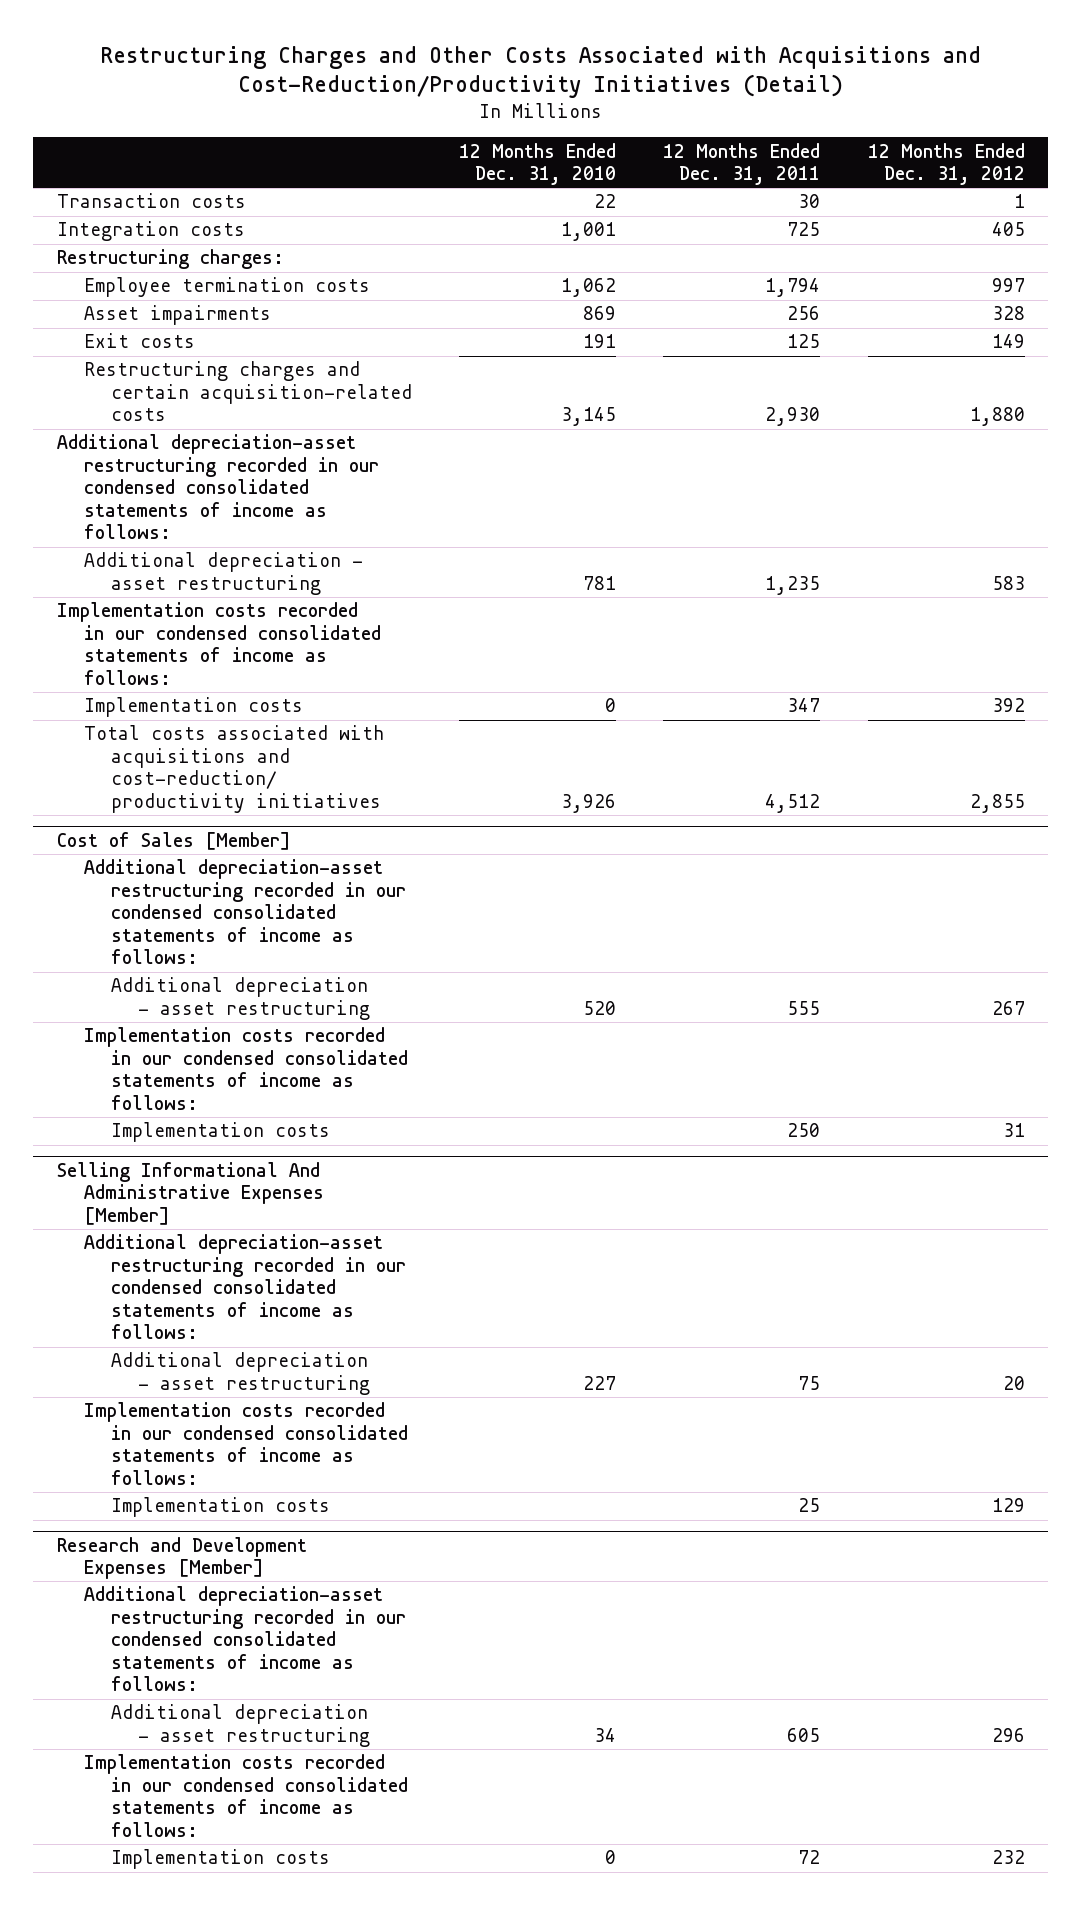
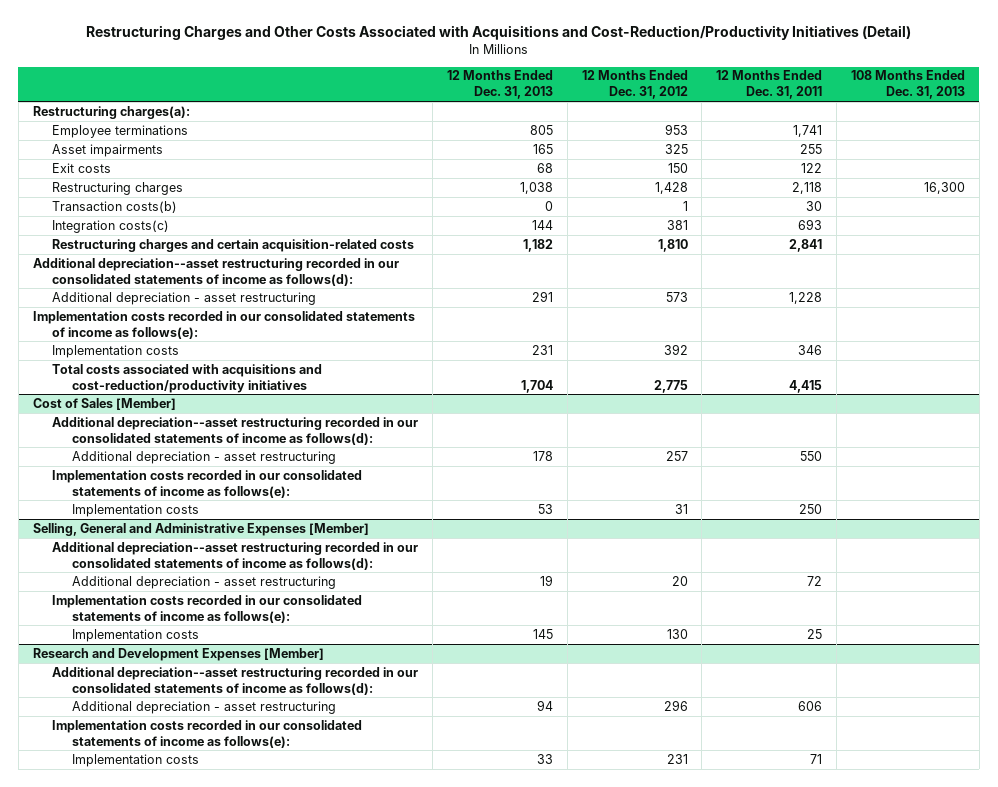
- | 12 Months Ended Dec. 31, 2010 | 12 Months Ended Dec. 31, 2011 | 12 Months Ended Dec. 31, 2012
+ | 12 Months Ended Dec. 31, 2013 | 12 Months Ended Dec. 31, 2012 | 12 Months Ended Dec. 31, 2011 | 108 Months Ended Dec. 31, 2013
- Transaction costs | 22 | 30 | 1
- Integration costs | 1,001 | 725 | 405
- Restructuring charges:
- Employee termination costs | 1,062 | 1,794 | 997
- Asset impairments | 869 | 256 | 328
- Exit costs | 191 | 125 | 149
- Restructuring charges and certain acquisition-related costs | 3,145 | 2,930 | 1,880
- Additional depreciation-asset restructuring recorded in our condensed consolidated statements of income as follows:
- Additional depreciation - asset restructuring | 781 | 1,235 | 583
- Implementation costs recorded in our condensed consolidated statements of income as follows:
- Implementation costs | 0 | 347 | 392
- Total costs associated with acquisitions and cost-reduction/ productivity initiatives | 3,926 | 4,512 | 2,855
+ Restructuring charges(a):
+ Employee terminations | 805 | 953 | 1,741 |
+ Asset impairments | 165 | 325 | 255 |
+ Exit costs | 68 | 150 | 122 |
+ Restructuring charges | 1,038 | 1,428 | 2,118 | 16,300
+ Transaction costs(b) | 0 | 1 | 30 |
+ Integration costs(c) | 144 | 381 | 693 |
+ Restructuring charges and certain acquisition-related costs | 1,182 | 1,810 | 2,841 |
+ Additional depreciation--asset restructuring recorded in our consolidated statements of income as follows(d):
+ Additional depreciation - asset restructuring | 291 | 573 | 1,228 |
+ Implementation costs recorded in our consolidated statements of income as follows(e):
+ Implementation costs | 231 | 392 | 346 |
+ Total costs associated with acquisitions and cost-reduction/productivity initiatives | 1,704 | 2,775 | 4,415 |
@ Cost of Sales [Member]
- Additional depreciation-asset restructuring recorded in our condensed consolidated statements of income as follows:
- Additional depreciation - asset restructuring | 520 | 555 | 267
- Implementation costs recorded in our condensed consolidated statements of income as follows:
+ Additional depreciation--asset restructuring recorded in our consolidated statements of income as follows(d):
+ Additional depreciation - asset restructuring | 178 | 257 | 550 |
+ Implementation costs recorded in our consolidated statements of income as follows(e):
- Selling Informational And Administrative Expenses [Member]
- Additional depreciation-asset restructuring recorded in our condensed consolidated statements of income as follows:
- Additional depreciation - asset restructuring | 227 | 75 | 20
- Implementation costs recorded in our condensed consolidated statements of income as follows:
- Implementation costs | | 25 | 129
+ Selling, General and Administrative Expenses [Member]
+ Additional depreciation--asset restructuring recorded in our consolidated statements of income as follows(d):
+ Additional depreciation - asset restructuring | 19 | 20 | 72 |
+ Implementation costs recorded in our consolidated statements of income as follows(e):
+ Implementation costs | 145 | 130 | 25 |
@ Research and Development Expenses [Member]
- Additional depreciation-asset restructuring recorded in our condensed consolidated statements of income as follows:
- Additional depreciation - asset restructuring | 34 | 605 | 296
- Implementation costs recorded in our condensed consolidated statements of income as follows:
- Implementation costs | 0 | 72 | 232
+ Additional depreciation--asset restructuring recorded in our consolidated statements of income as follows(d):
+ Additional depreciation - asset restructuring | 94 | 296 | 606 |
+ Implementation costs recorded in our consolidated statements of income as follows(e):
+ Implementation costs | 33 | 231 | 71 |

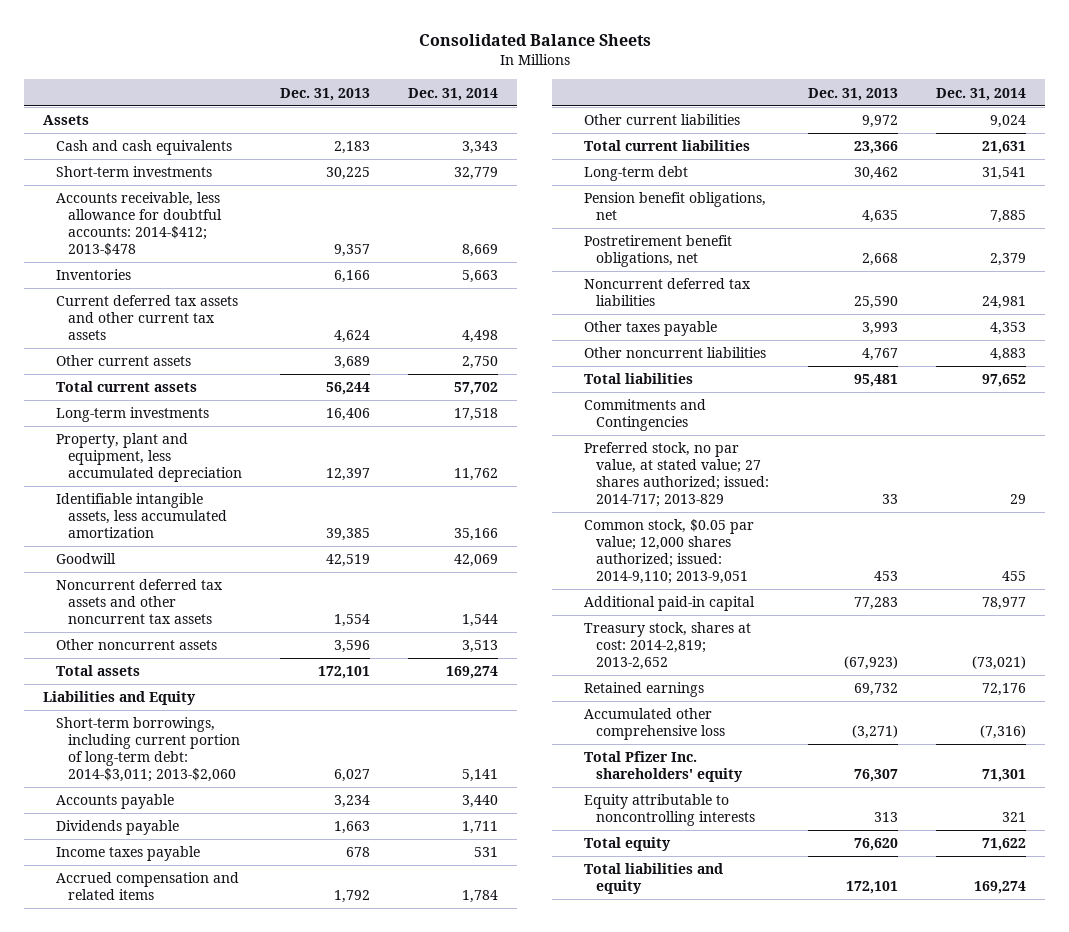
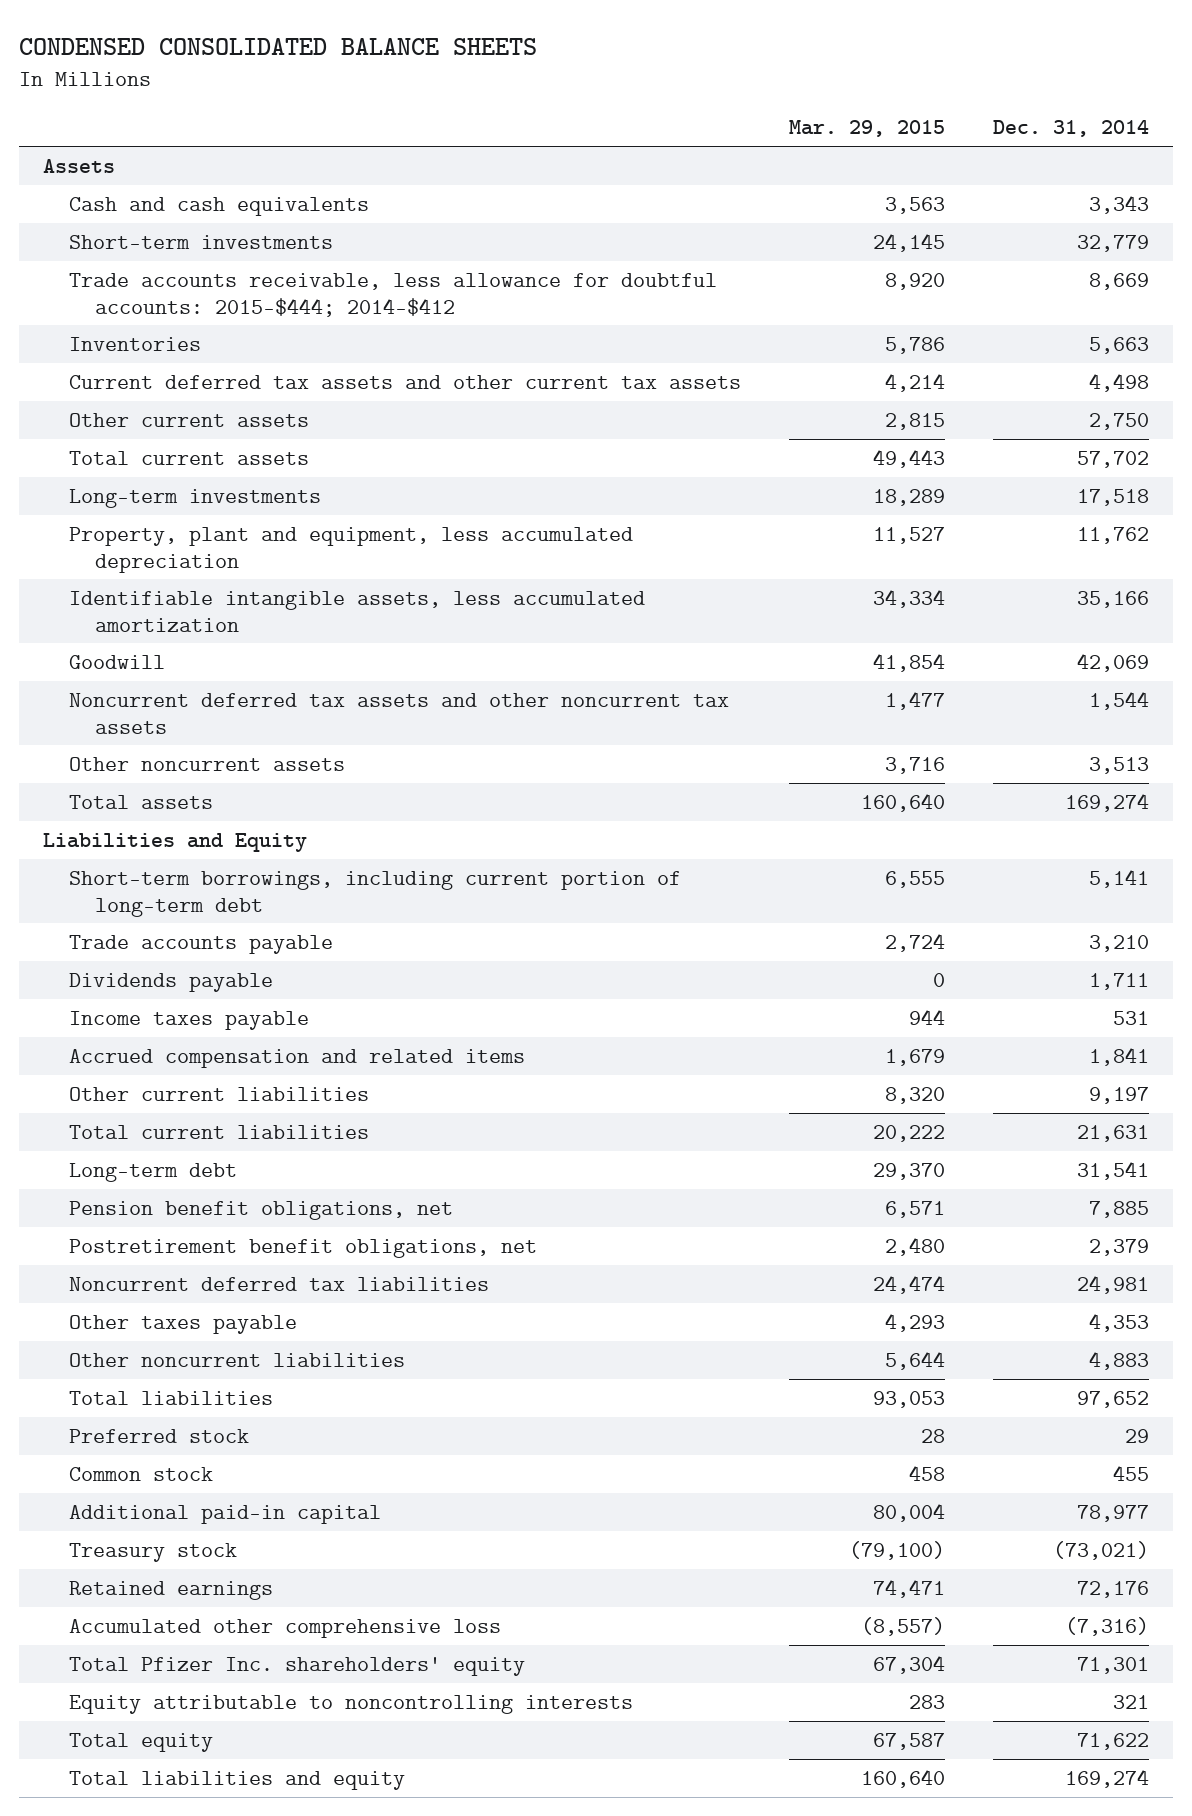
- Consolidated Balance Sheets
+ CONDENSED CONSOLIDATED BALANCE SHEETS
- | Dec. 31, 2013 | Dec. 31, 2014
+ | Mar. 29, 2015 | Dec. 31, 2014
- Accounts receivable, less allowance for doubtful accounts: 2014-$412; 2013-$478 | 9,357 | 8,669
+ Trade accounts receivable, less allowance for doubtful accounts: 2015-$444; 2014-$412 | 8,920 | 8,669
- Short-term borrowings, including current portion of long-term debt: 2014-$3,011; 2013-$2,060 | 6,027 | 5,141
- Accounts payable | 3,234 | 3,440
+ Short-term borrowings, including current portion of long-term debt | 6,555 | 5,141
+ Trade accounts payable | 2,724 | 3,210
- Accrued compensation and related items | 1,792 | 1,784
- Other current liabilities | 9,972 | 9,024
+ Accrued compensation and related items | 1,679 | 1,841
+ Other current liabilities | 8,320 | 9,197
- Commitments and Contingencies
- Preferred stock, no par value, at stated value; 27 shares authorized; issued: 2014-717; 2013-829 | 33 | 29
- Common stock, $0.05 par value; 12,000 shares authorized; issued: 2014-9,110; 2013-9,051 | 453 | 455
+ Preferred stock | 28 | 29
+ Common stock | 458 | 455
- Treasury stock, shares at cost: 2014-2,819; 2013-2,652 | (67,923) | (73,021)
+ Treasury stock | (79,100) | (73,021)

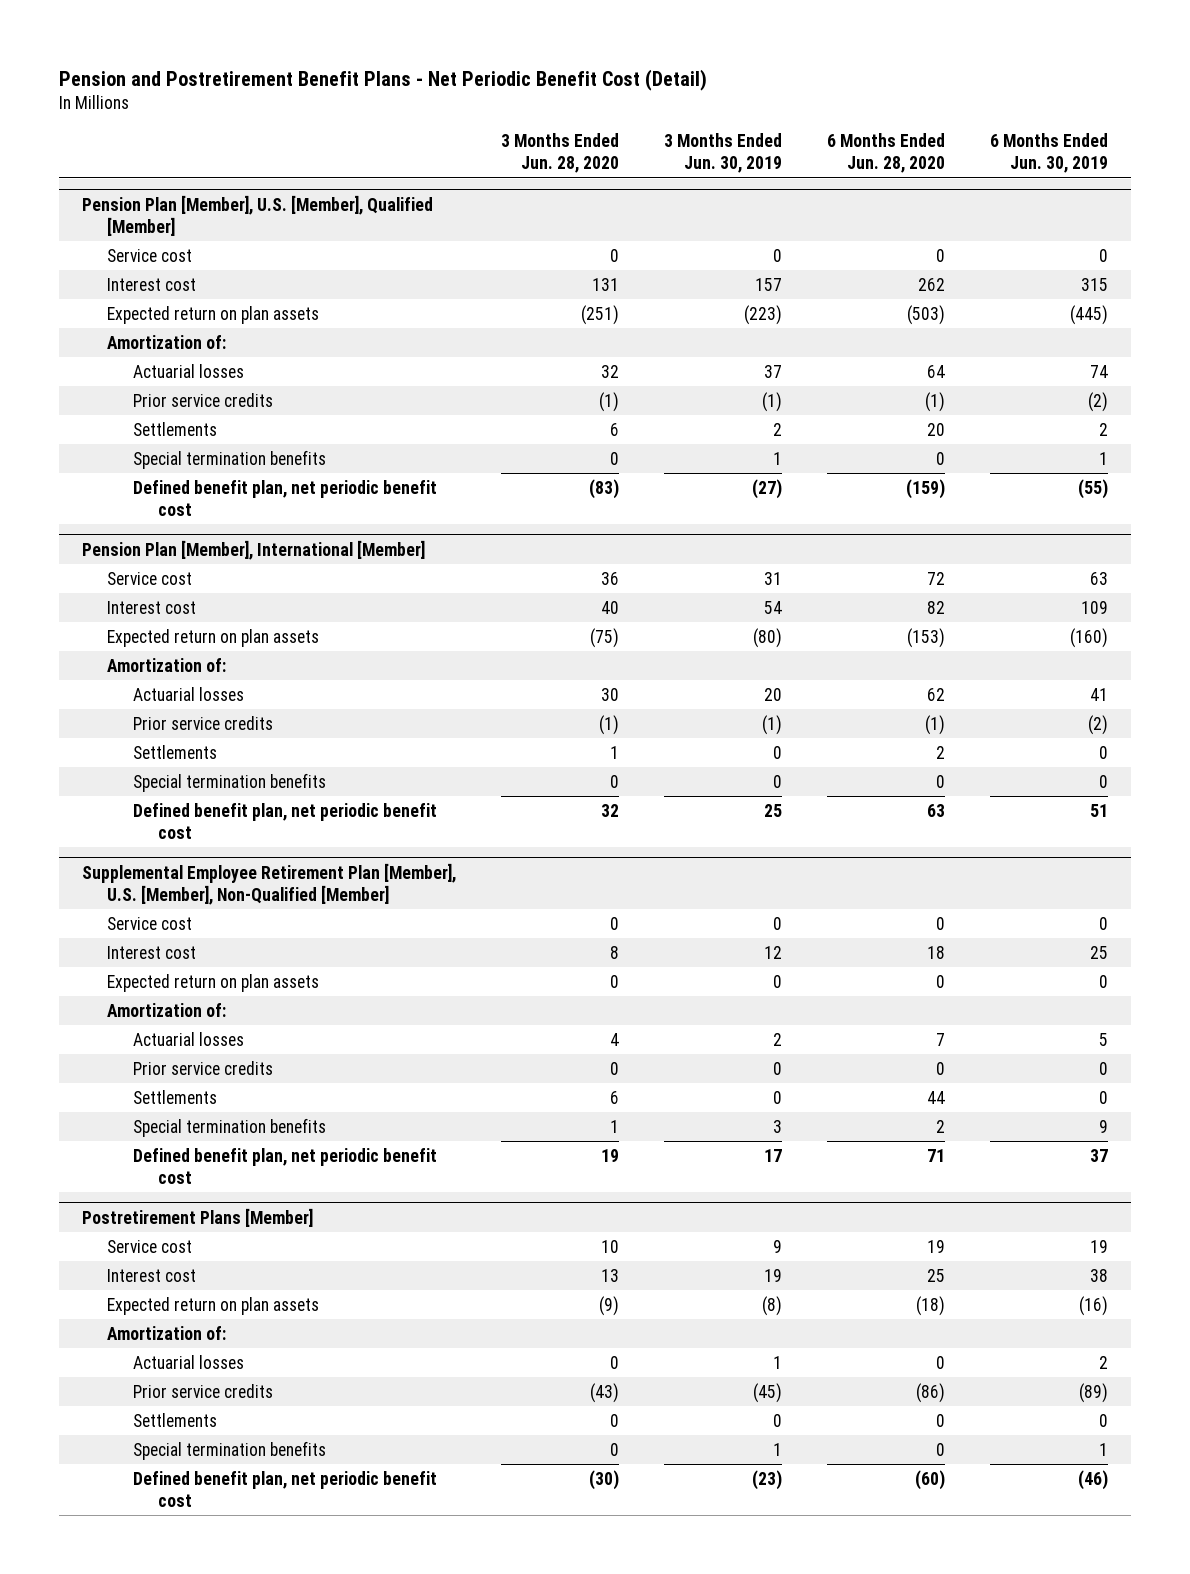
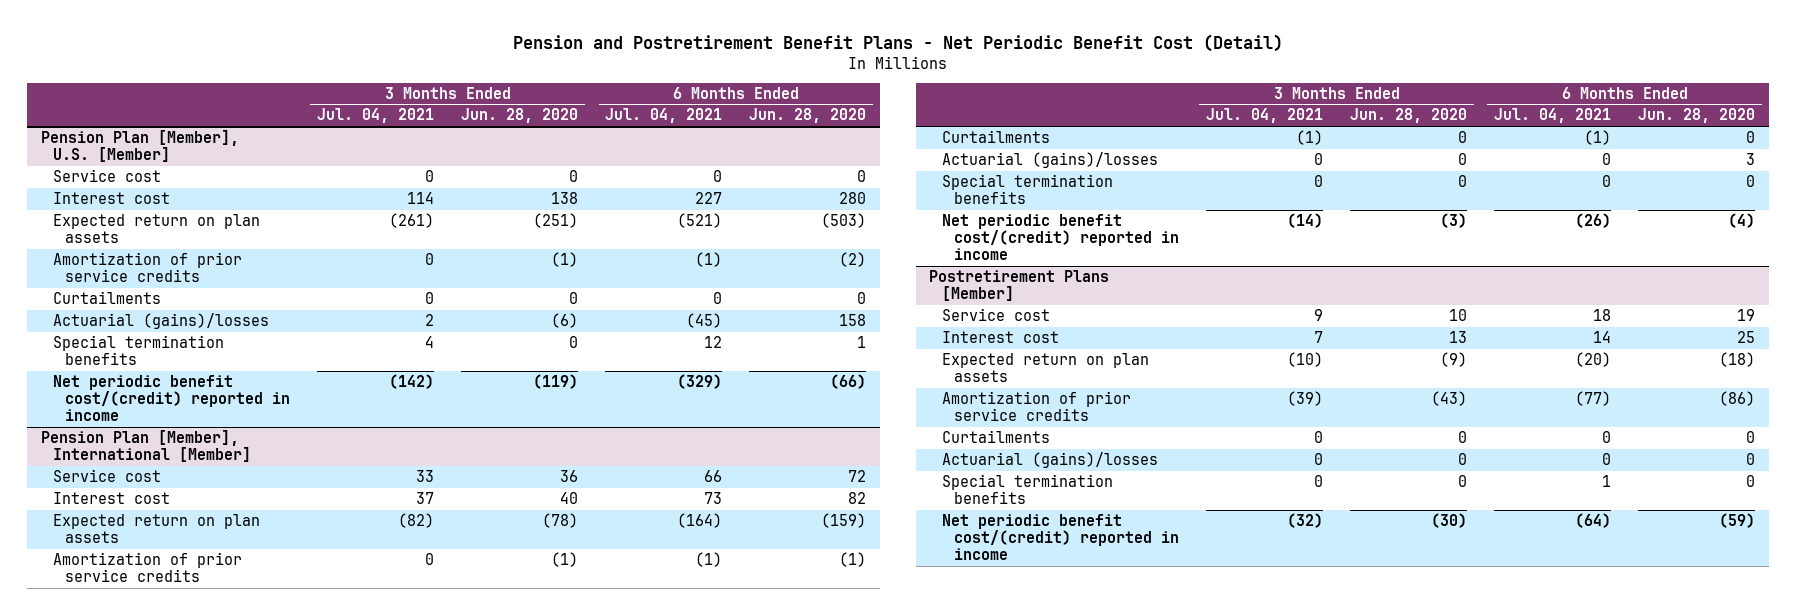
- | 3 Months Ended Jun. 28, 2020 | 3 Months Ended Jun. 30, 2019 | 6 Months Ended Jun. 28, 2020 | 6 Months Ended Jun. 30, 2019
+ | 3 Months Ended Jul. 04, 2021 | 3 Months Ended Jun. 28, 2020 | 6 Months Ended Jul. 04, 2021 | 6 Months Ended Jun. 28, 2020
- Pension Plan [Member], U.S. [Member], Qualified [Member]
+ Pension Plan [Member], U.S. [Member]
- Interest cost | 131 | 157 | 262 | 315
+ Interest cost | 114 | 138 | 227 | 280
- Amortization of:
- Actuarial losses | 32 | 37 | 64 | 74
- Prior service credits | (1) | (1) | (1) | (2)
- Settlements | 6 | 2 | 20 | 2
- Special termination benefits | 0 | 1 | 0 | 1
- Defined benefit plan, net periodic benefit cost | (83) | (27) | (159) | (55)
+ Amortization of prior service credits | 0 | (1) | (1) | (2)
+ Curtailments | 0 | 0 | 0 | 0
+ Actuarial (gains)/losses | 2 | (6) | (45) | 158
+ Special termination benefits | 4 | 0 | 12 | 1
+ Net periodic benefit cost/(credit) reported in income | (142) | (119) | (329) | (66)
@ Pension Plan [Member], International [Member]
- Expected return on plan assets | (75) | (80) | (153) | (160)
- Amortization of:
- Actuarial losses | 30 | 20 | 62 | 41
- Prior service credits | (1) | (1) | (1) | (2)
- Settlements | 1 | 0 | 2 | 0
+ Expected return on plan assets | (82) | (78) | (164) | (159)
+ Amortization of prior service credits | 0 | (1) | (1) | (1)
+ Curtailments | (1) | 0 | (1) | 0
+ Actuarial (gains)/losses | 0 | 0 | 0 | 3
- Defined benefit plan, net periodic benefit cost | 32 | 25 | 63 | 51
- Supplemental Employee Retirement Plan [Member], U.S. [Member], Non-Qualified [Member]
- Service cost | 0 | 0 | 0 | 0
- Interest cost | 8 | 12 | 18 | 25
- Expected return on plan assets | 0 | 0 | 0 | 0
- Amortization of:
- Actuarial losses | 4 | 2 | 7 | 5
- Prior service credits | 0 | 0 | 0 | 0
- Settlements | 6 | 0 | 44 | 0
- Special termination benefits | 1 | 3 | 2 | 9
- Defined benefit plan, net periodic benefit cost | 19 | 17 | 71 | 37
@ Pension Plan [Member], International [Member]
+ Net periodic benefit cost/(credit) reported in income | (14) | (3) | (26) | (4)
@ Postretirement Plans [Member]
- Amortization of:
- Actuarial losses | 0 | 1 | 0 | 2
- Prior service credits | (43) | (45) | (86) | (89)
- Settlements | 0 | 0 | 0 | 0
+ Amortization of prior service credits | (39) | (43) | (77) | (86)
+ Curtailments | 0 | 0 | 0 | 0
+ Actuarial (gains)/losses | 0 | 0 | 0 | 0
- Defined benefit plan, net periodic benefit cost | (30) | (23) | (60) | (46)
+ Net periodic benefit cost/(credit) reported in income | (32) | (30) | (64) | (59)

